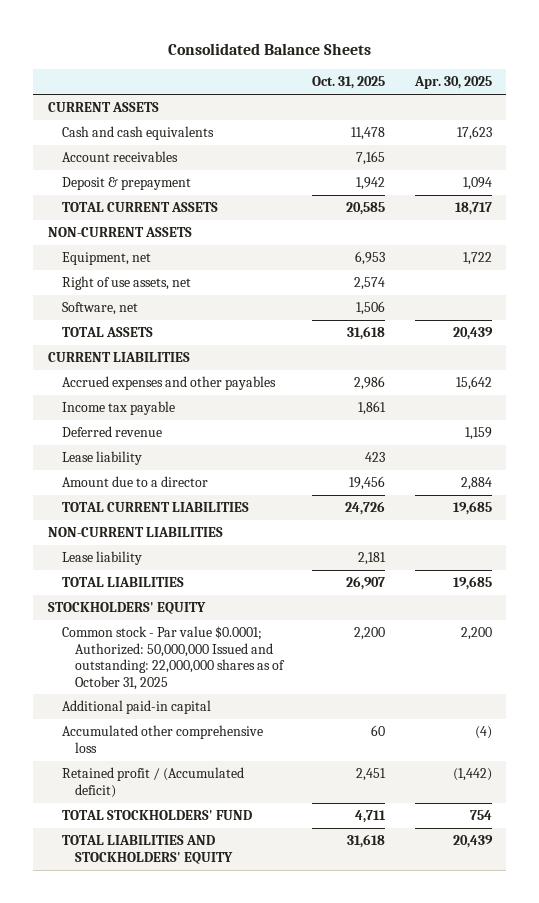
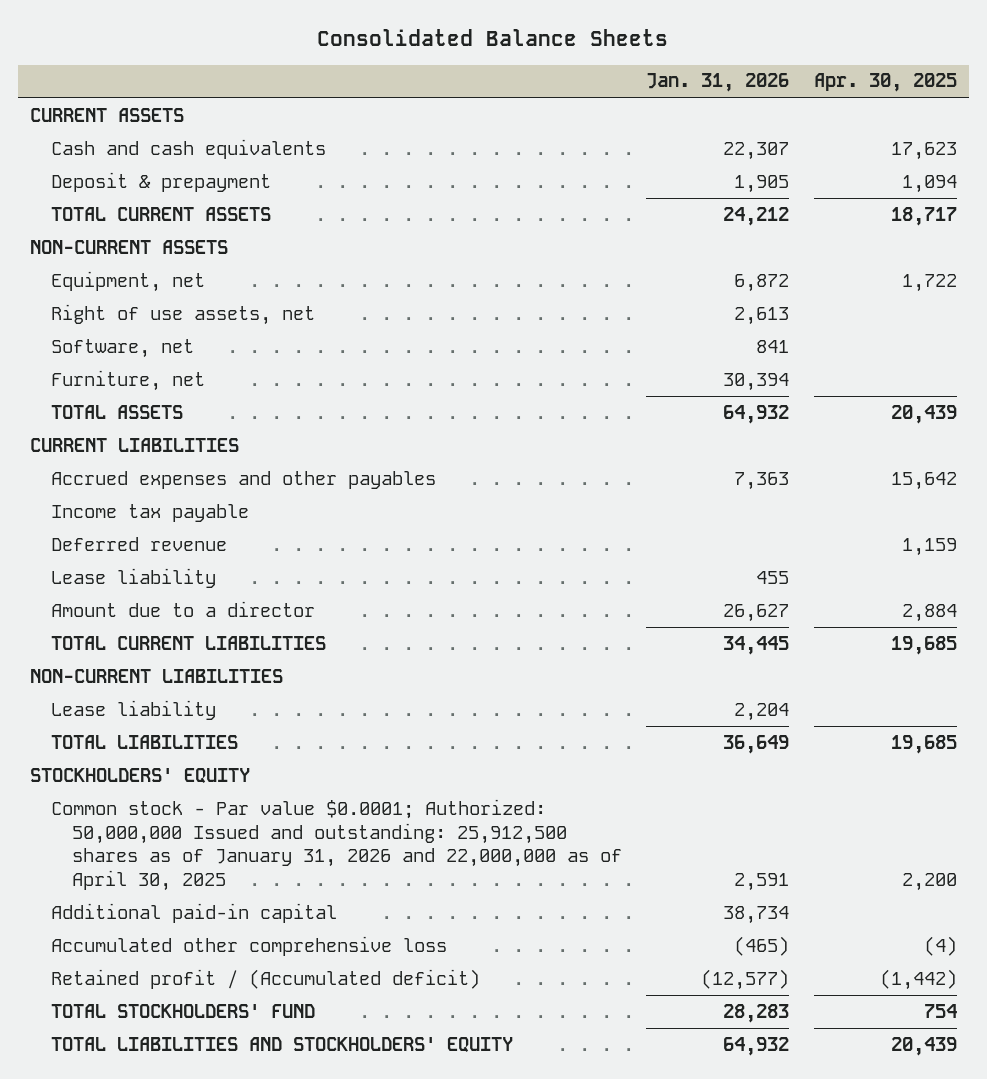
- | Oct. 31, 2025 | Apr. 30, 2025
+ | Jan. 31, 2026 | Apr. 30, 2025
- Account receivables | 7,165 |
+ Furniture, net | 30,394 |
- Common stock - Par value $0.0001; Authorized: 50,000,000 Issued and outstanding: 22,000,000 shares as of October 31, 2025 | 2,200 | 2,200
+ Common stock - Par value $0.0001; Authorized: 50,000,000 Issued and outstanding: 25,912,500 shares as of January 31, 2026 and 22,000,000 as of April 30, 2025 | 2,591 | 2,200

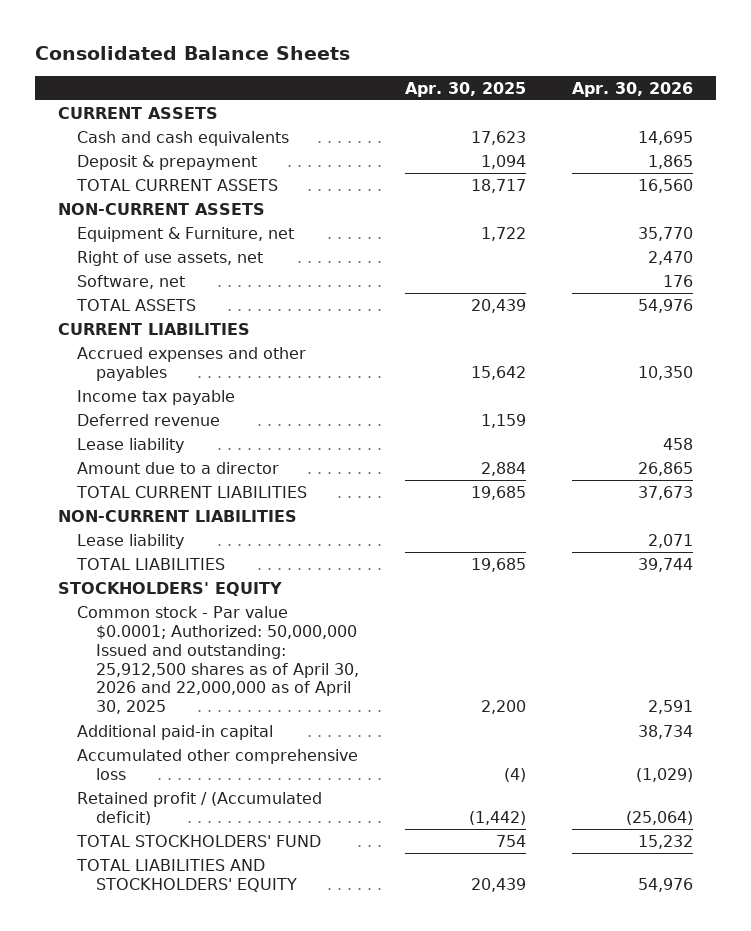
- | Jan. 31, 2026 | Apr. 30, 2025
+ | Apr. 30, 2025 | Apr. 30, 2026
- Equipment, net | 6,872 | 1,722
+ Equipment & Furniture, net | 1,722 | 35,770
- Furniture, net | 30,394 |
- Common stock - Par value $0.0001; Authorized: 50,000,000 Issued and outstanding: 25,912,500 shares as of January 31, 2026 and 22,000,000 as of April 30, 2025 | 2,591 | 2,200
+ Common stock - Par value $0.0001; Authorized: 50,000,000 Issued and outstanding: 25,912,500 shares as of April 30, 2026 and 22,000,000 as of April 30, 2025 | 2,200 | 2,591

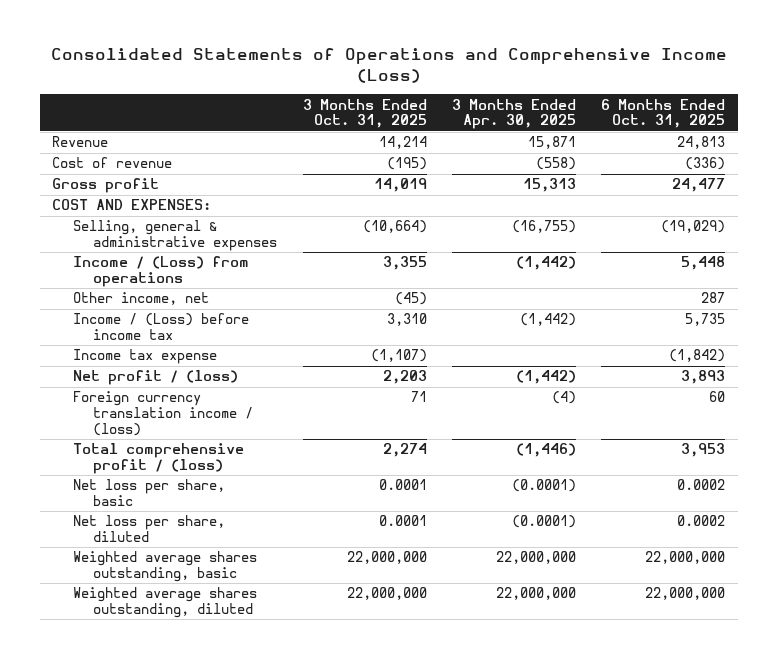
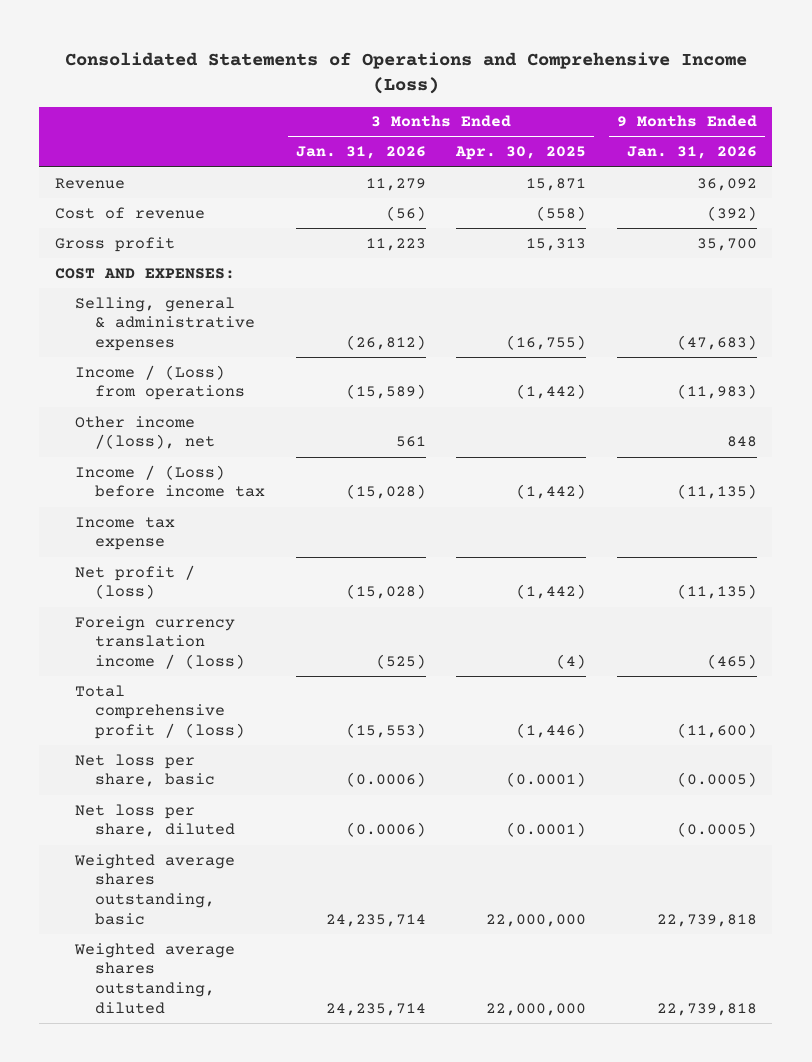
- | 3 Months Ended Oct. 31, 2025 | 3 Months Ended Apr. 30, 2025 | 6 Months Ended Oct. 31, 2025
+ | 3 Months Ended Jan. 31, 2026 | 3 Months Ended Apr. 30, 2025 | 9 Months Ended Jan. 31, 2026
- Other income, net | (45) | | 287
+ Other income /(loss), net | 561 | | 848

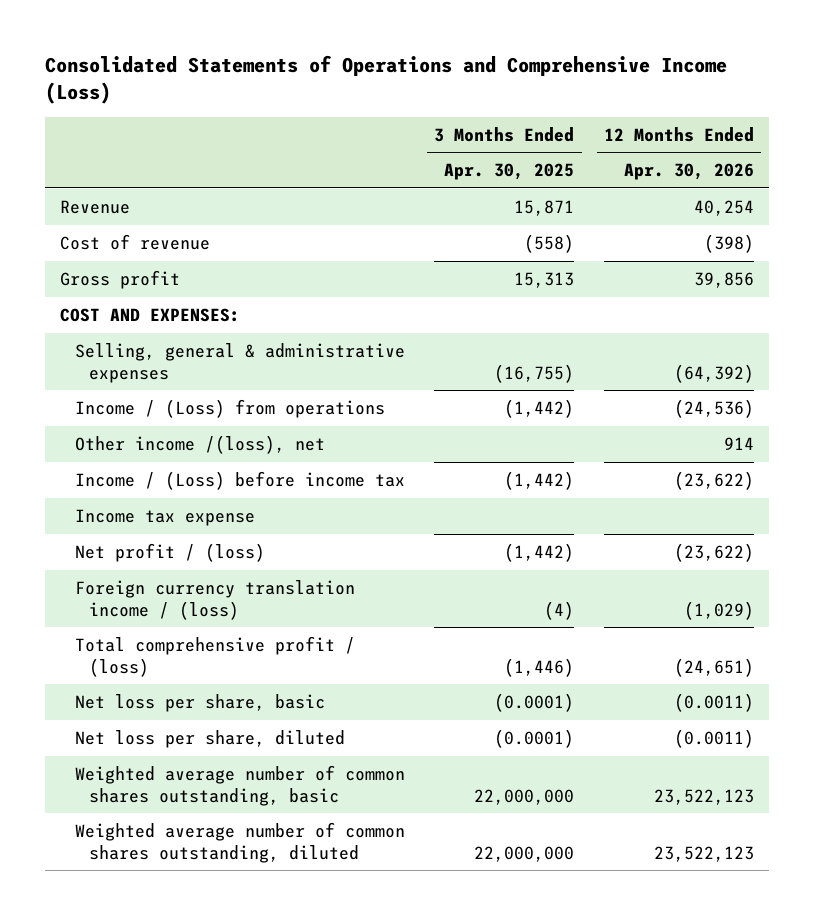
- | 3 Months Ended Jan. 31, 2026 | 3 Months Ended Apr. 30, 2025 | 9 Months Ended Jan. 31, 2026
+ | 3 Months Ended Apr. 30, 2025 | 12 Months Ended Apr. 30, 2026
- Weighted average shares outstanding, basic | 24,235,714 | 22,000,000 | 22,739,818
- Weighted average shares outstanding, diluted | 24,235,714 | 22,000,000 | 22,739,818
+ Weighted average number of common shares outstanding, basic | 22,000,000 | 23,522,123
+ Weighted average number of common shares outstanding, diluted | 22,000,000 | 23,522,123

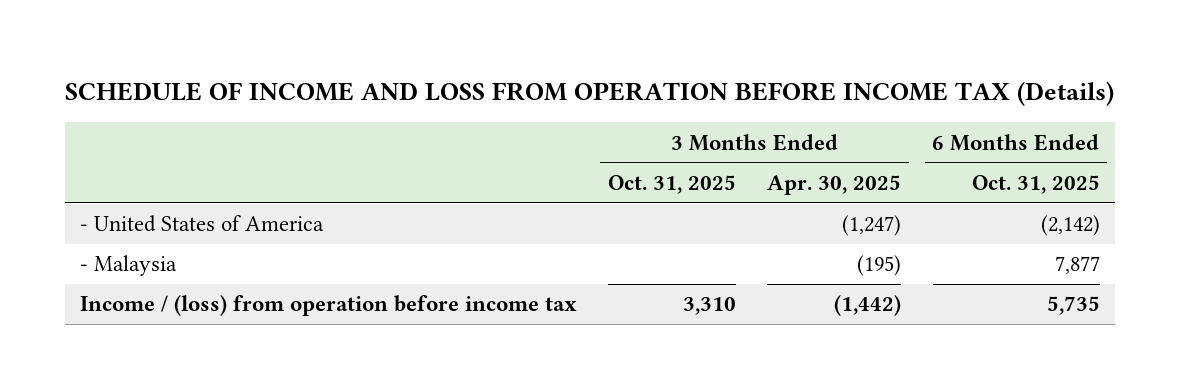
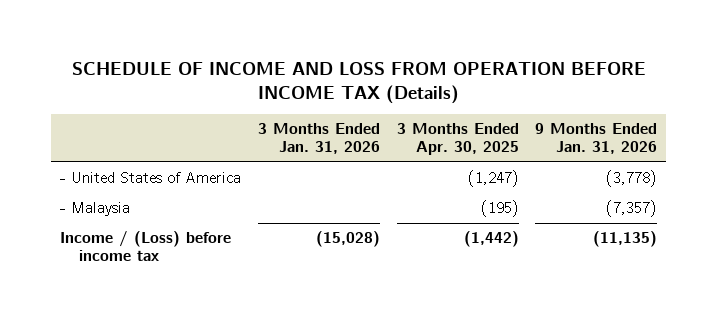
- | 3 Months Ended Oct. 31, 2025 | 3 Months Ended Apr. 30, 2025 | 6 Months Ended Oct. 31, 2025
+ | 3 Months Ended Jan. 31, 2026 | 3 Months Ended Apr. 30, 2025 | 9 Months Ended Jan. 31, 2026
- Income / (loss) from operation before income tax | 3,310 | (1,442) | 5,735
+ Income / (Loss) before income tax | (15,028) | (1,442) | (11,135)

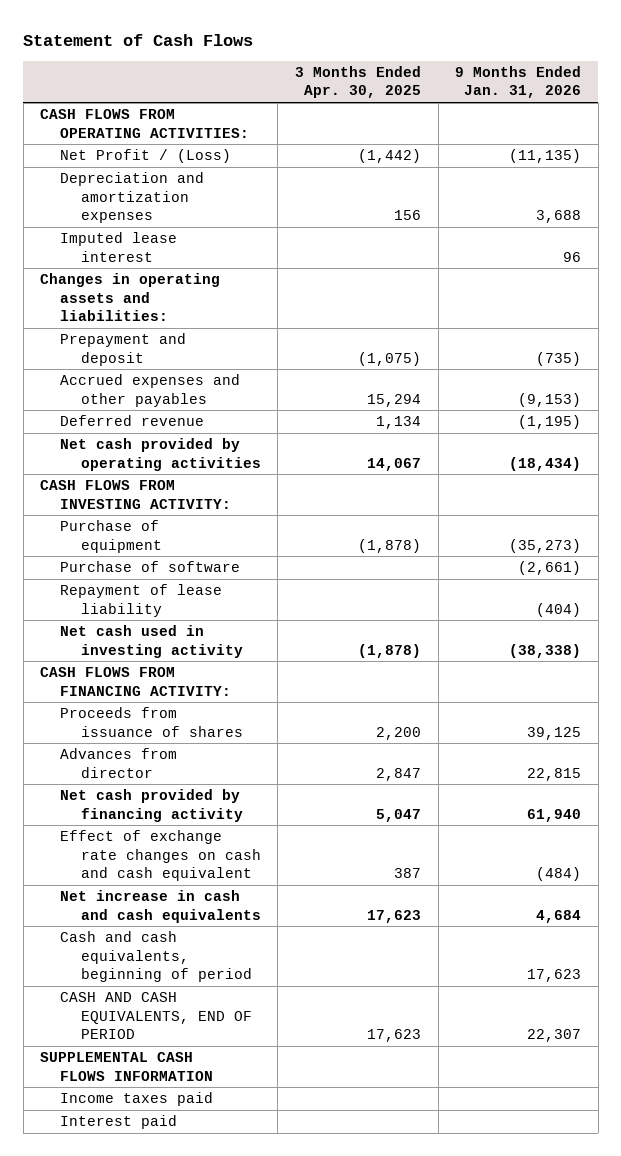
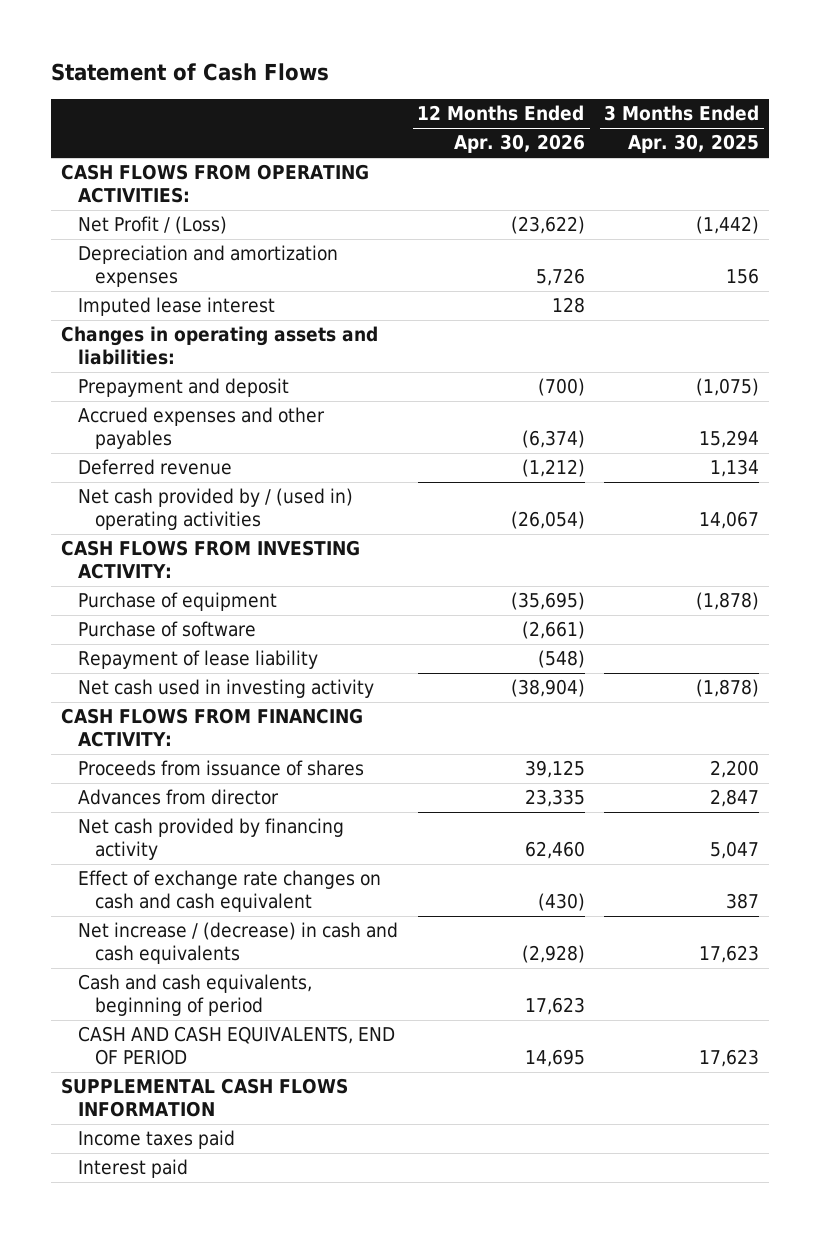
- | 3 Months Ended Apr. 30, 2025 | 9 Months Ended Jan. 31, 2026
+ | 12 Months Ended Apr. 30, 2026 | 3 Months Ended Apr. 30, 2025
- Net cash provided by operating activities | 14,067 | (18,434)
+ Net cash provided by / (used in) operating activities | (26,054) | 14,067
- Net increase in cash and cash equivalents | 17,623 | 4,684
+ Net increase / (decrease) in cash and cash equivalents | (2,928) | 17,623

